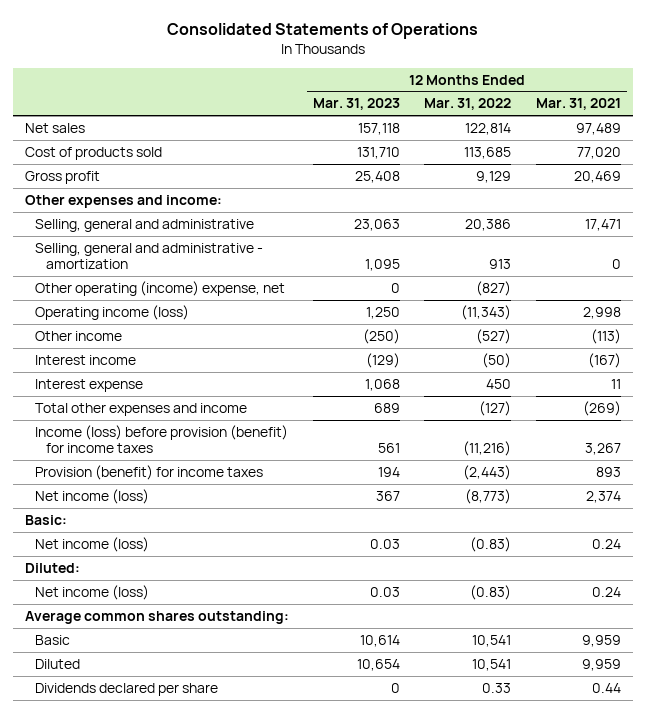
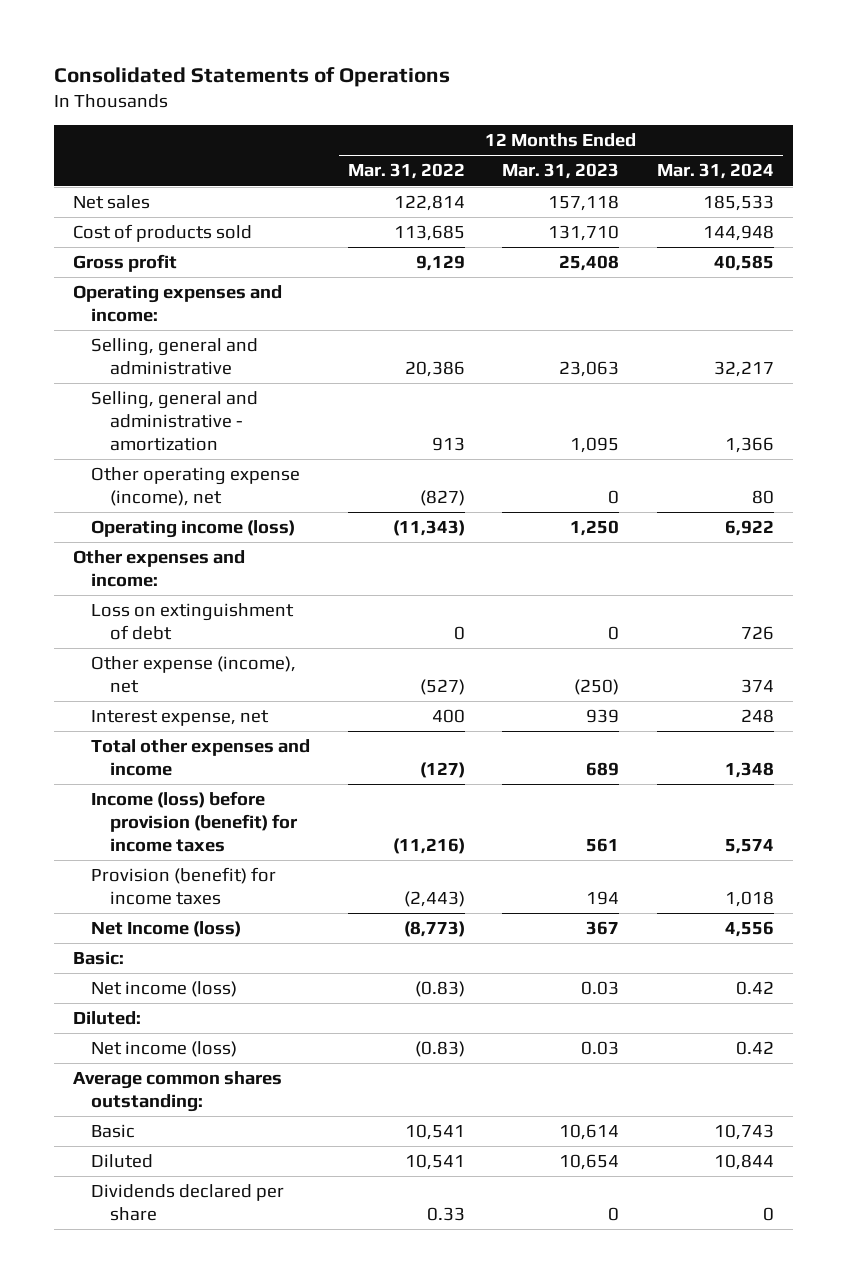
- | 12 Months Ended Mar. 31, 2023 | 12 Months Ended Mar. 31, 2022 | 12 Months Ended Mar. 31, 2021
+ | 12 Months Ended Mar. 31, 2022 | 12 Months Ended Mar. 31, 2023 | 12 Months Ended Mar. 31, 2024
+ Operating expenses and income:
- Other operating (income) expense, net | 0 | (827) |
+ Other operating expense (income), net | (827) | 0 | 80
- Other income | (250) | (527) | (113)
- Interest income | (129) | (50) | (167)
- Interest expense | 1,068 | 450 | 11
moved down: Other expenses and income:
+ Loss on extinguishment of debt | 0 | 0 | 726
+ Other expense (income), net | (527) | (250) | 374
+ Interest expense, net | 400 | 939 | 248
- Net income (loss) | 367 | (8,773) | 2,374
+ Net Income (loss) | (8,773) | 367 | 4,556

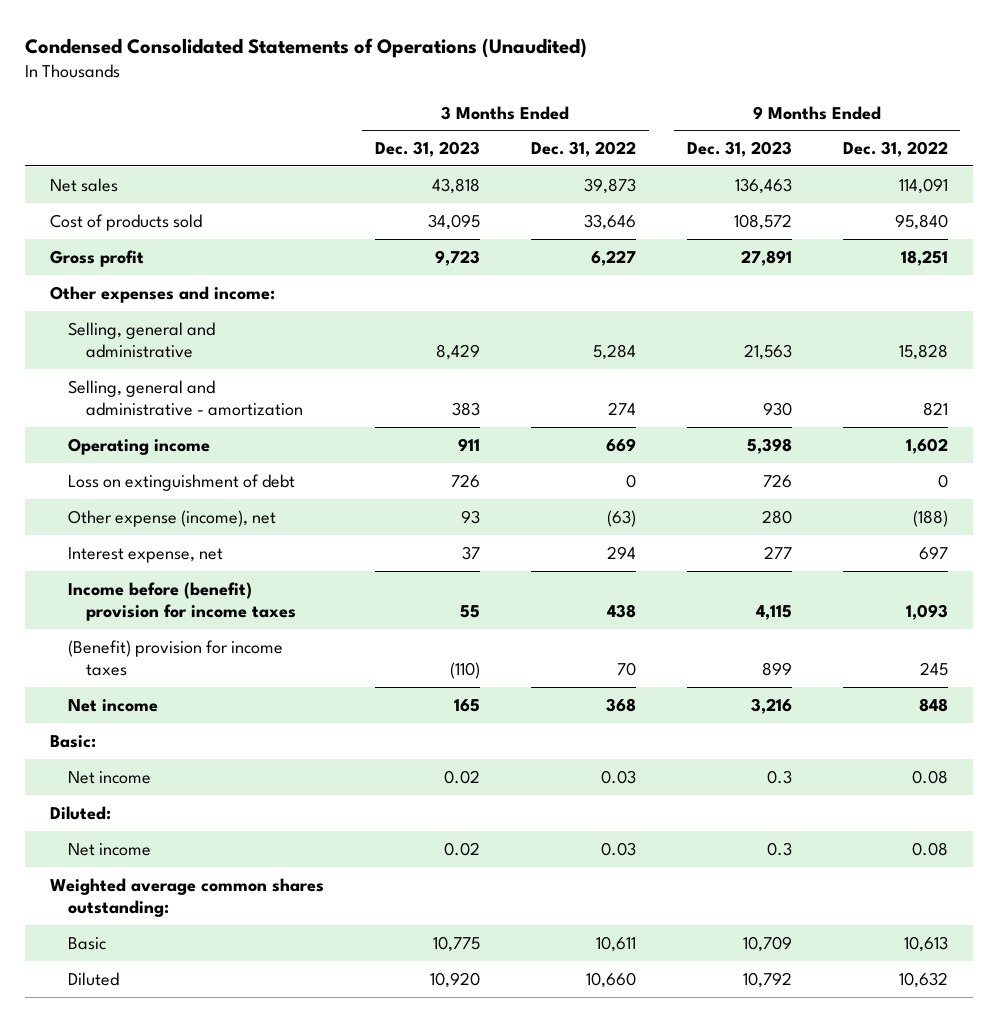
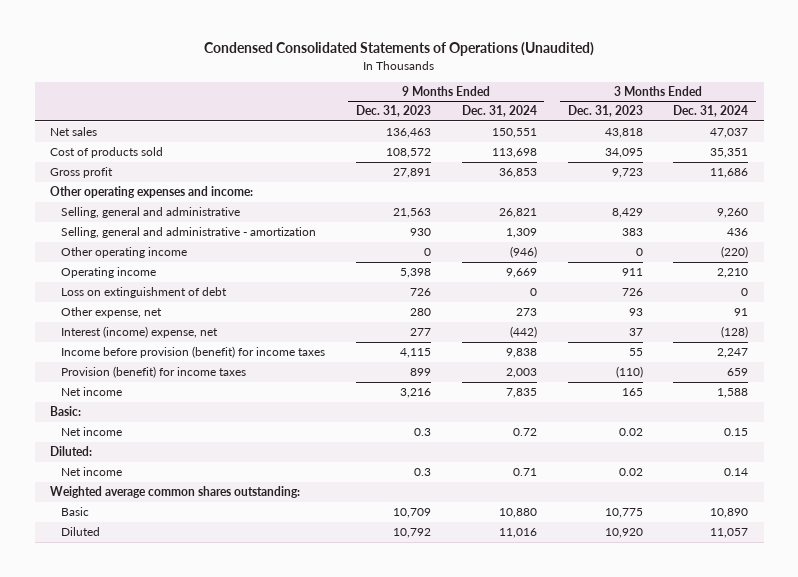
- | 3 Months Ended Dec. 31, 2023 | 3 Months Ended Dec. 31, 2022 | 9 Months Ended Dec. 31, 2023 | 9 Months Ended Dec. 31, 2022
+ | 9 Months Ended Dec. 31, 2023 | 9 Months Ended Dec. 31, 2024 | 3 Months Ended Dec. 31, 2023 | 3 Months Ended Dec. 31, 2024
- Other expenses and income:
+ Other operating expenses and income:
+ Other operating income | 0 | (946) | 0 | (220)
- Other expense (income), net | 93 | (63) | 280 | (188)
- Interest expense, net | 37 | 294 | 277 | 697
- Income before (benefit) provision for income taxes | 55 | 438 | 4,115 | 1,093
- (Benefit) provision for income taxes | (110) | 70 | 899 | 245
+ Other expense, net | 280 | 273 | 93 | 91
+ Interest (income) expense, net | 277 | (442) | 37 | (128)
+ Income before provision (benefit) for income taxes | 4,115 | 9,838 | 55 | 2,247
+ Provision (benefit) for income taxes | 899 | 2,003 | (110) | 659

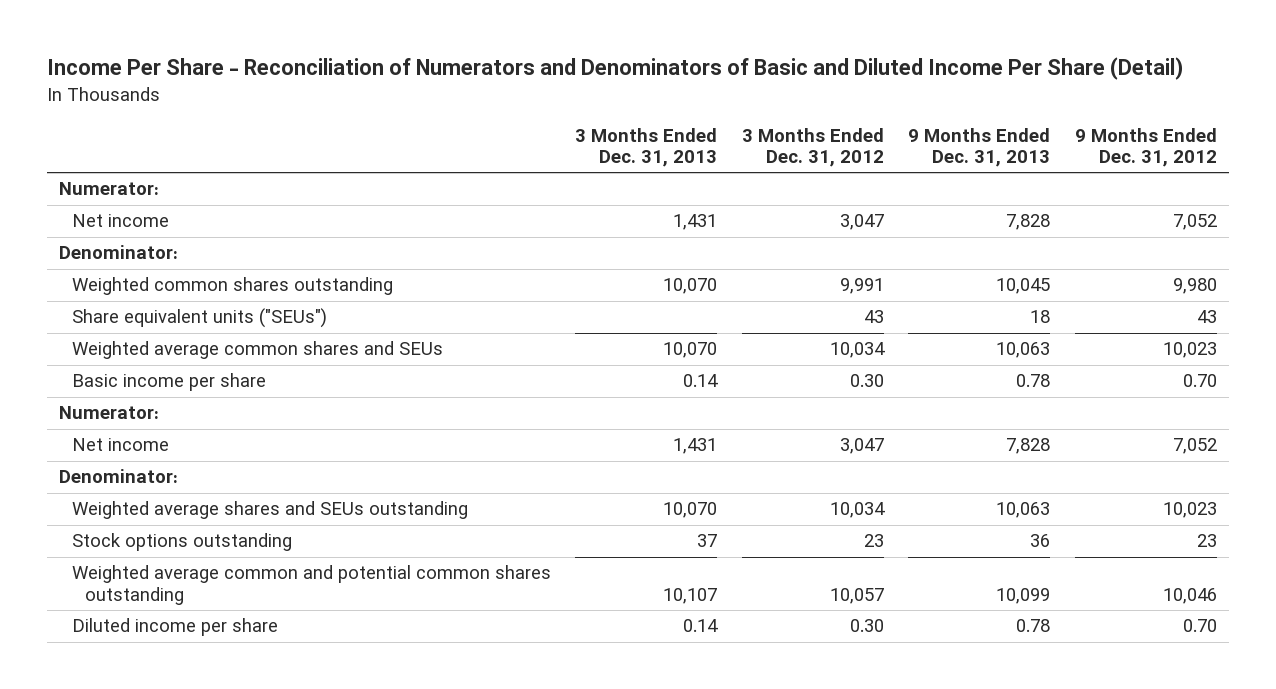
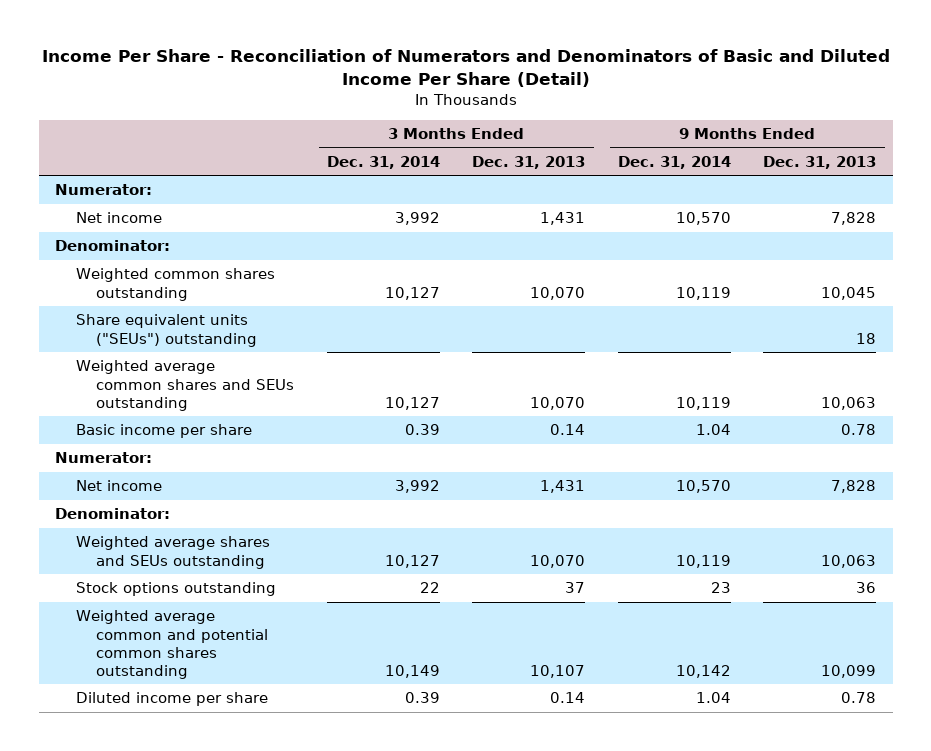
- | 3 Months Ended Dec. 31, 2013 | 3 Months Ended Dec. 31, 2012 | 9 Months Ended Dec. 31, 2013 | 9 Months Ended Dec. 31, 2012
+ | 3 Months Ended Dec. 31, 2014 | 3 Months Ended Dec. 31, 2013 | 9 Months Ended Dec. 31, 2014 | 9 Months Ended Dec. 31, 2013
- Share equivalent units ("SEUs") | | 43 | 18 | 43
- Weighted average common shares and SEUs | 10,070 | 10,034 | 10,063 | 10,023
+ Share equivalent units ("SEUs") outstanding | | | | 18
+ Weighted average common shares and SEUs outstanding | 10,127 | 10,070 | 10,119 | 10,063

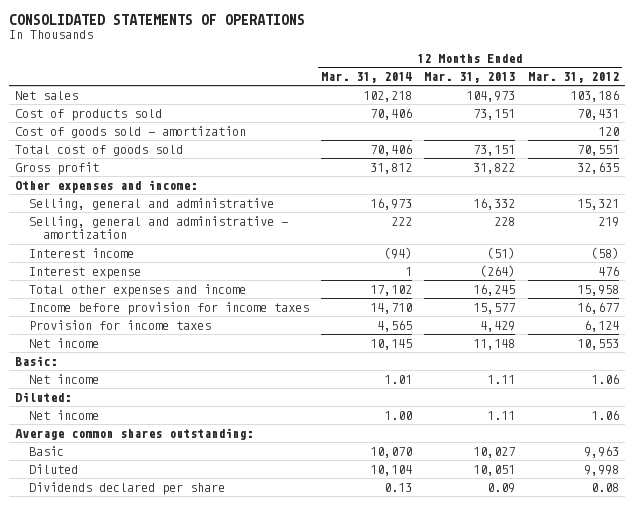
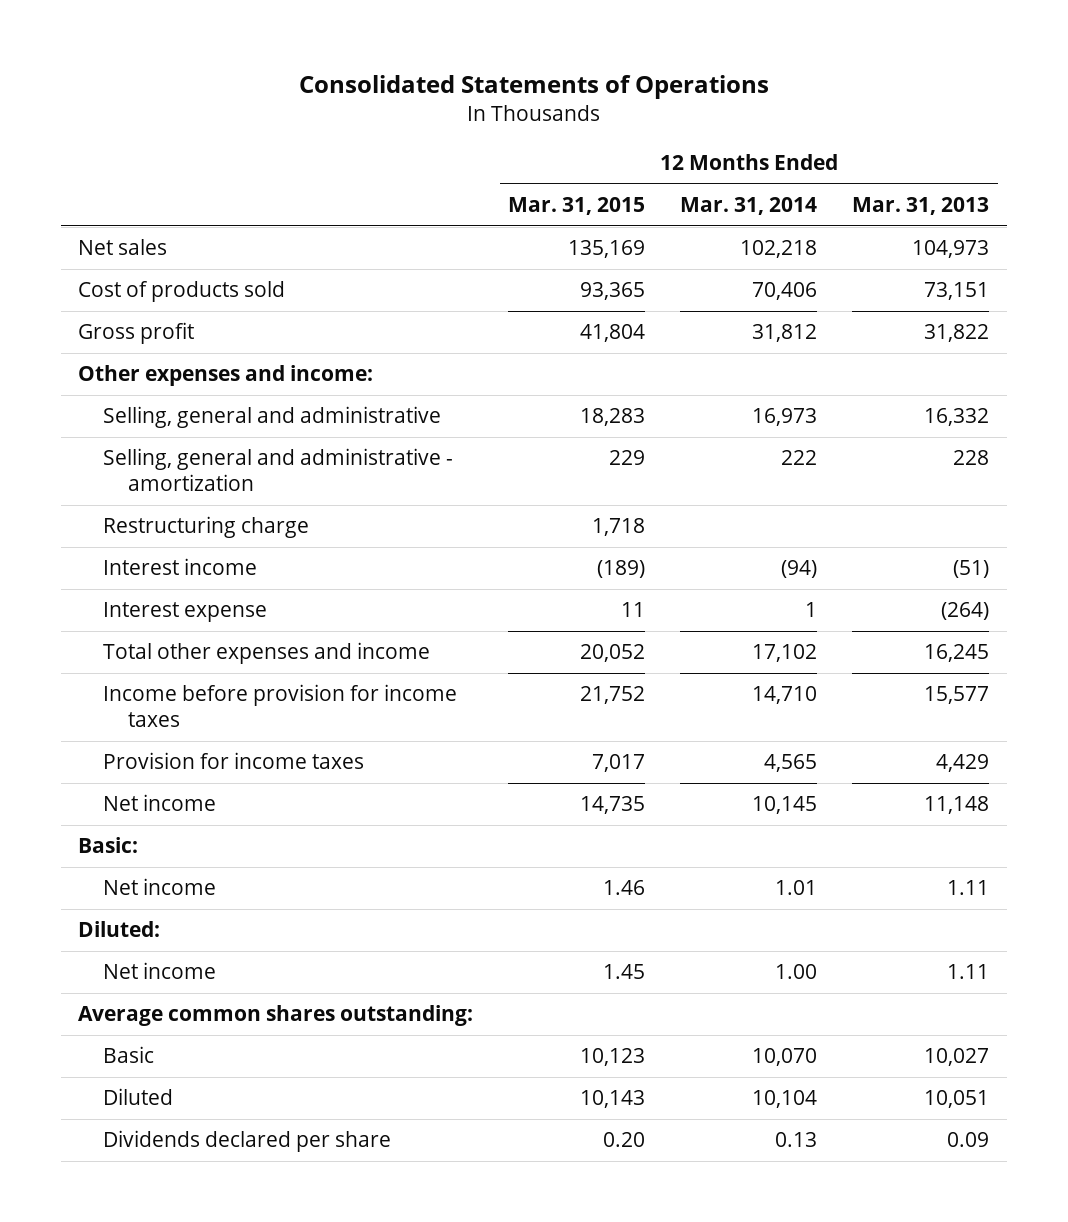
- CONSOLIDATED STATEMENTS OF OPERATIONS
+ Consolidated Statements of Operations
- | 12 Months Ended Mar. 31, 2014 | 12 Months Ended Mar. 31, 2013 | 12 Months Ended Mar. 31, 2012
+ | 12 Months Ended Mar. 31, 2015 | 12 Months Ended Mar. 31, 2014 | 12 Months Ended Mar. 31, 2013
- Cost of goods sold - amortization | | | 120
- Total cost of goods sold | 70,406 | 73,151 | 70,551
+ Restructuring charge | 1,718 | |

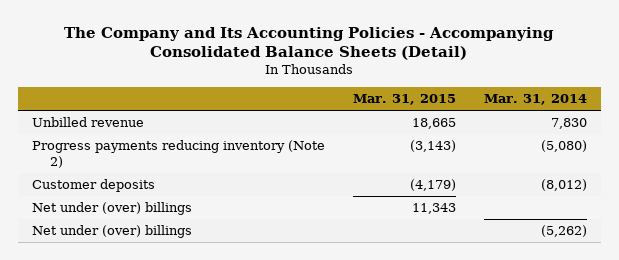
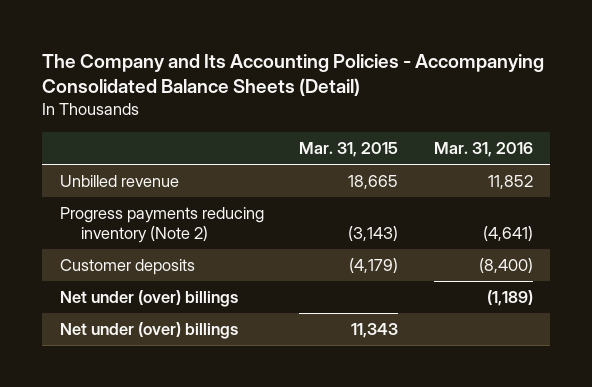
- | Mar. 31, 2015 | Mar. 31, 2014
+ | Mar. 31, 2015 | Mar. 31, 2016
moved down: Net under (over) billings | 11,343 |

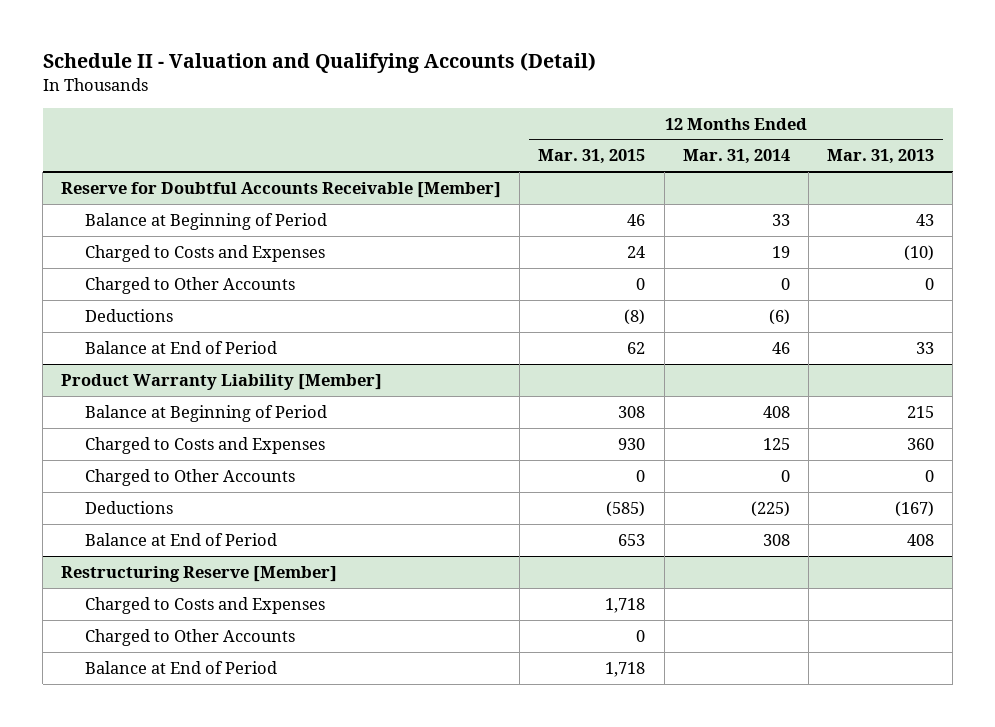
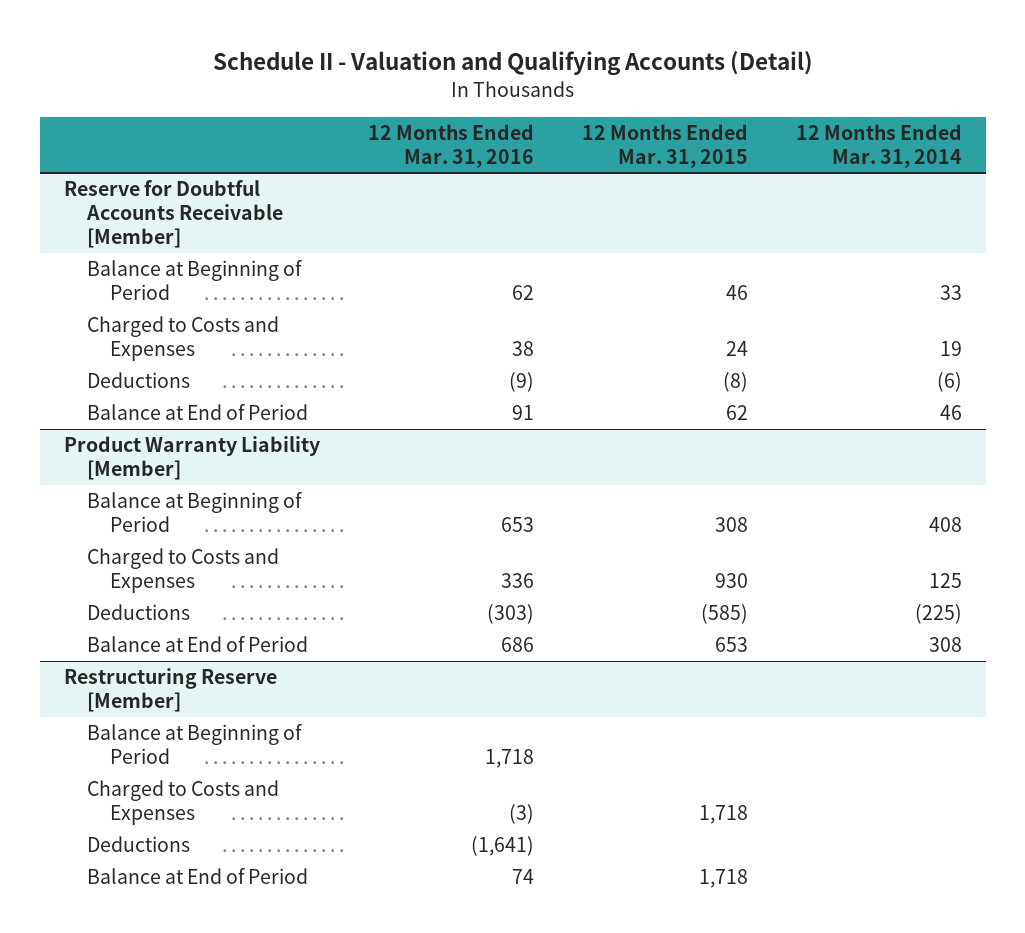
- | 12 Months Ended Mar. 31, 2015 | 12 Months Ended Mar. 31, 2014 | 12 Months Ended Mar. 31, 2013
+ | 12 Months Ended Mar. 31, 2016 | 12 Months Ended Mar. 31, 2015 | 12 Months Ended Mar. 31, 2014
@ Reserve for Doubtful Accounts Receivable [Member]
- Charged to Other Accounts | 0 | 0 | 0
@ Product Warranty Liability [Member]
- Charged to Other Accounts | 0 | 0 | 0
@ Restructuring Reserve [Member]
+ Balance at Beginning of Period | 1,718 | |
- Charged to Other Accounts | 0 | |
+ Deductions | (1,641) | |

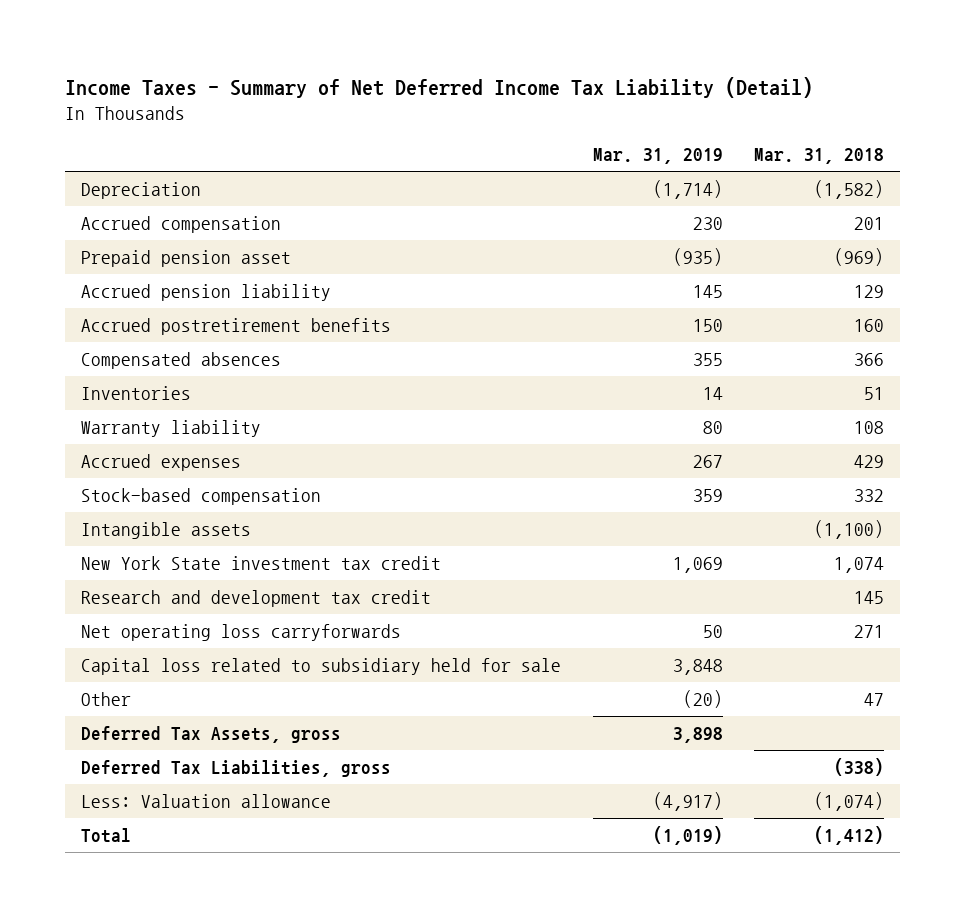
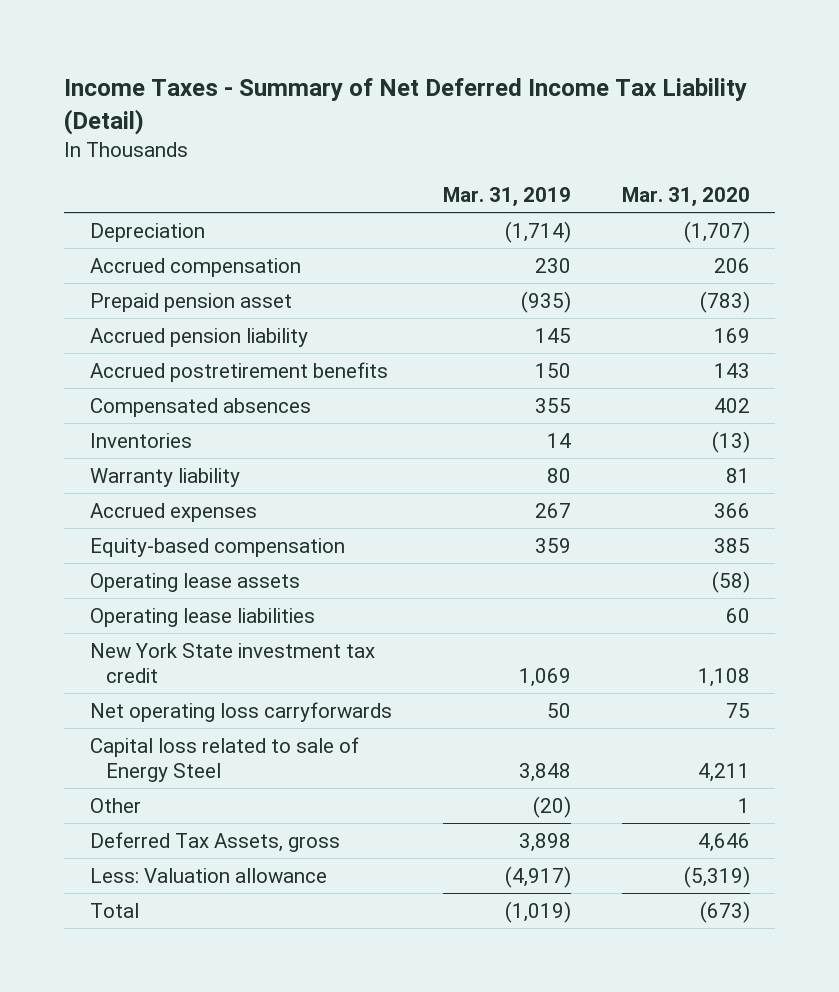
- | Mar. 31, 2019 | Mar. 31, 2018
+ | Mar. 31, 2019 | Mar. 31, 2020
- Stock-based compensation | 359 | 332
- Intangible assets | | (1,100)
+ Equity-based compensation | 359 | 385
+ Operating lease assets | | (58)
+ Operating lease liabilities | | 60
- Research and development tax credit | | 145
- Capital loss related to subsidiary held for sale | 3,848 |
+ Capital loss related to sale of Energy Steel | 3,848 | 4,211
- Deferred Tax Liabilities, gross | | (338)

